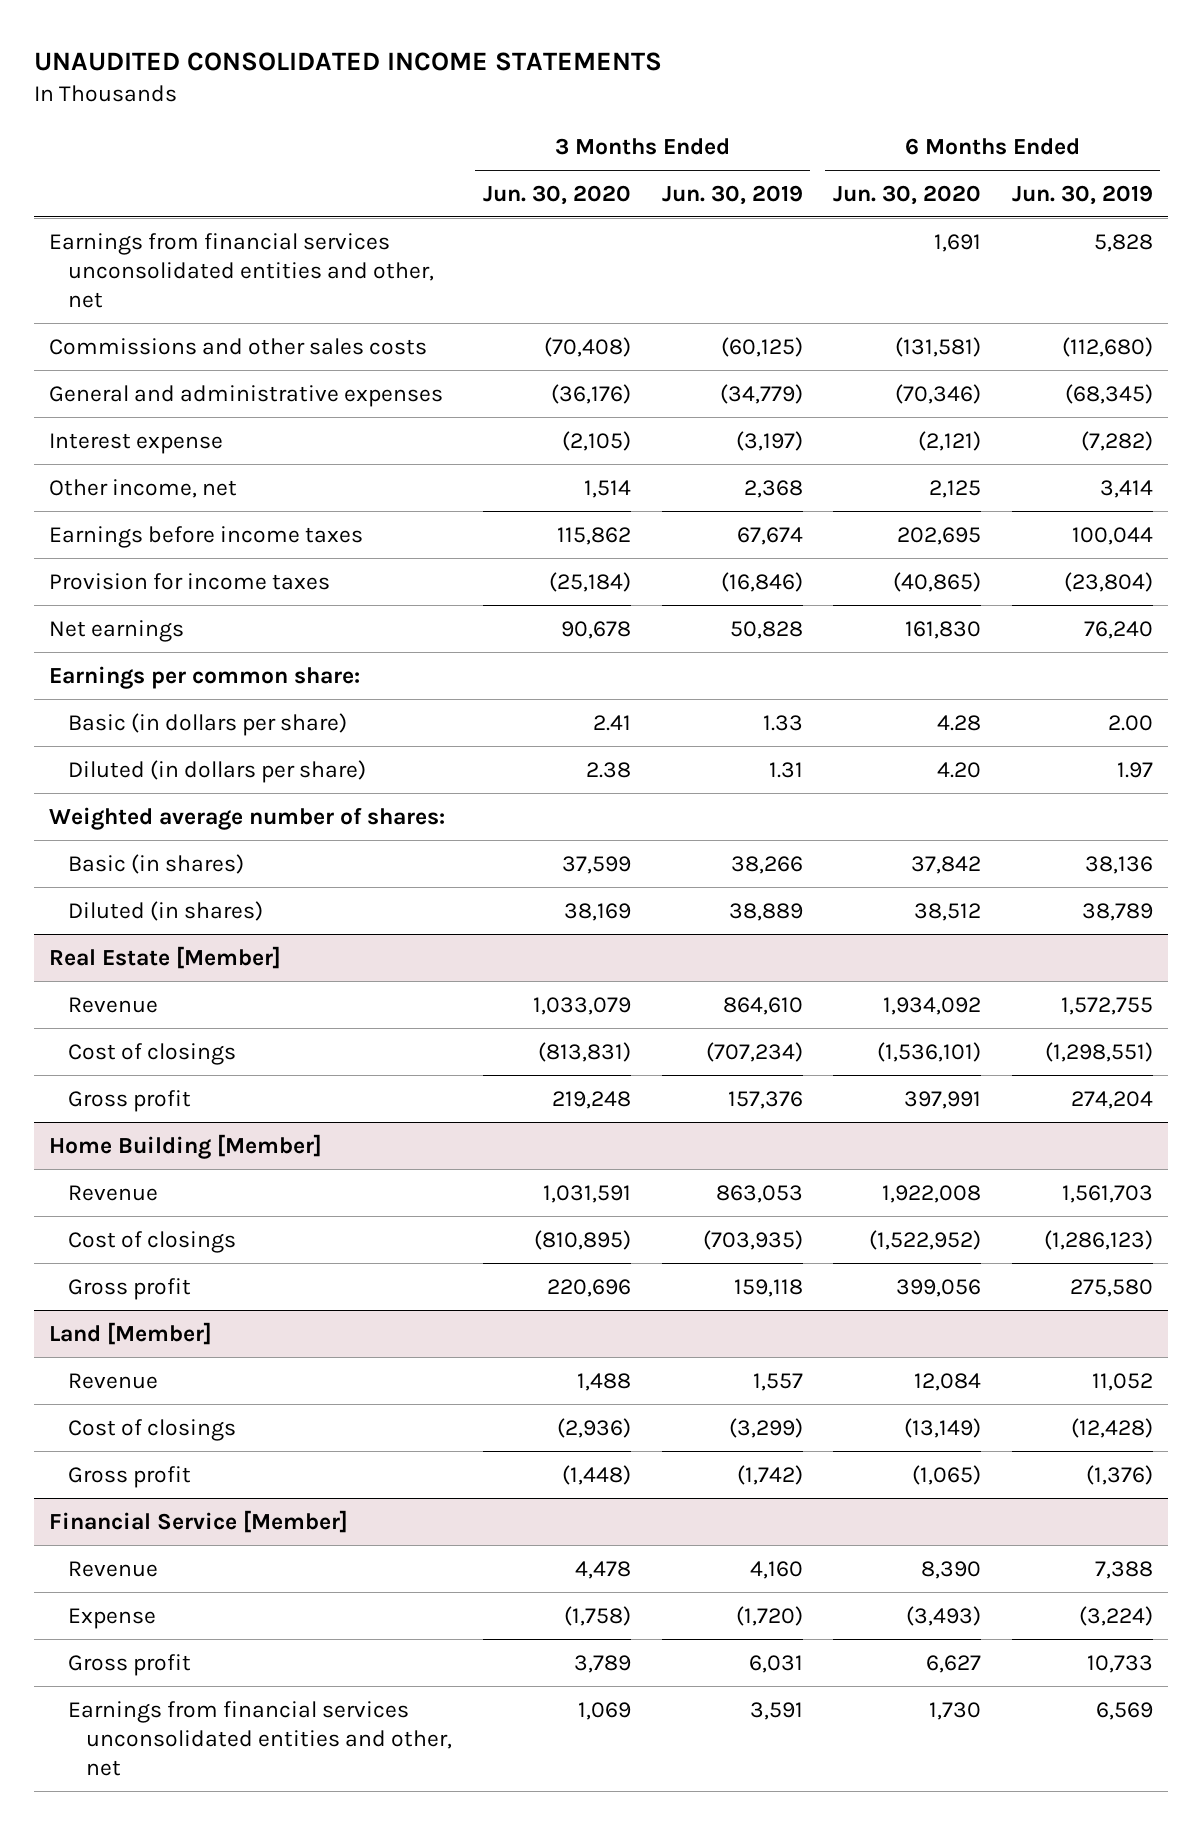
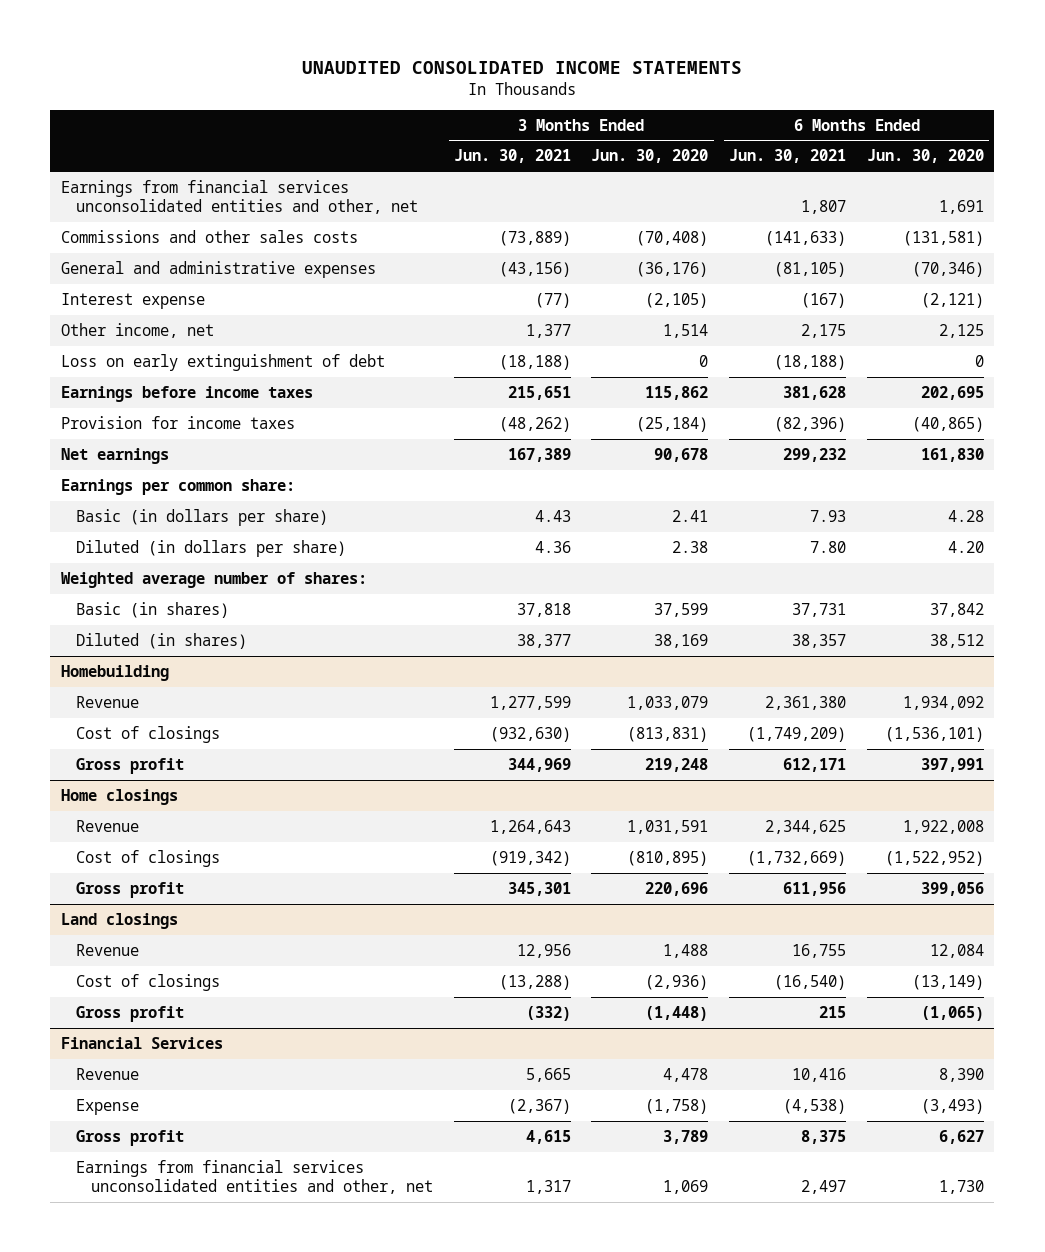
- | 3 Months Ended Jun. 30, 2020 | 3 Months Ended Jun. 30, 2019 | 6 Months Ended Jun. 30, 2020 | 6 Months Ended Jun. 30, 2019
+ | 3 Months Ended Jun. 30, 2021 | 3 Months Ended Jun. 30, 2020 | 6 Months Ended Jun. 30, 2021 | 6 Months Ended Jun. 30, 2020
+ Loss on early extinguishment of debt | (18,188) | 0 | (18,188) | 0
- Real Estate [Member]
+ Homebuilding
- Home Building [Member]
+ Home closings
- Land [Member]
+ Land closings
- Financial Service [Member]
+ Financial Services

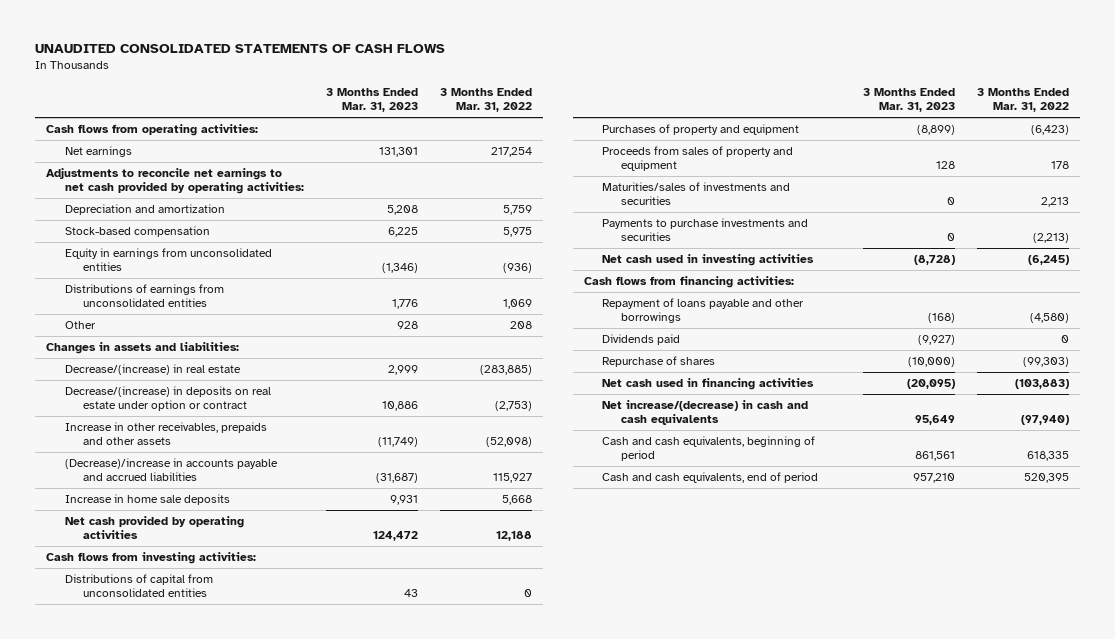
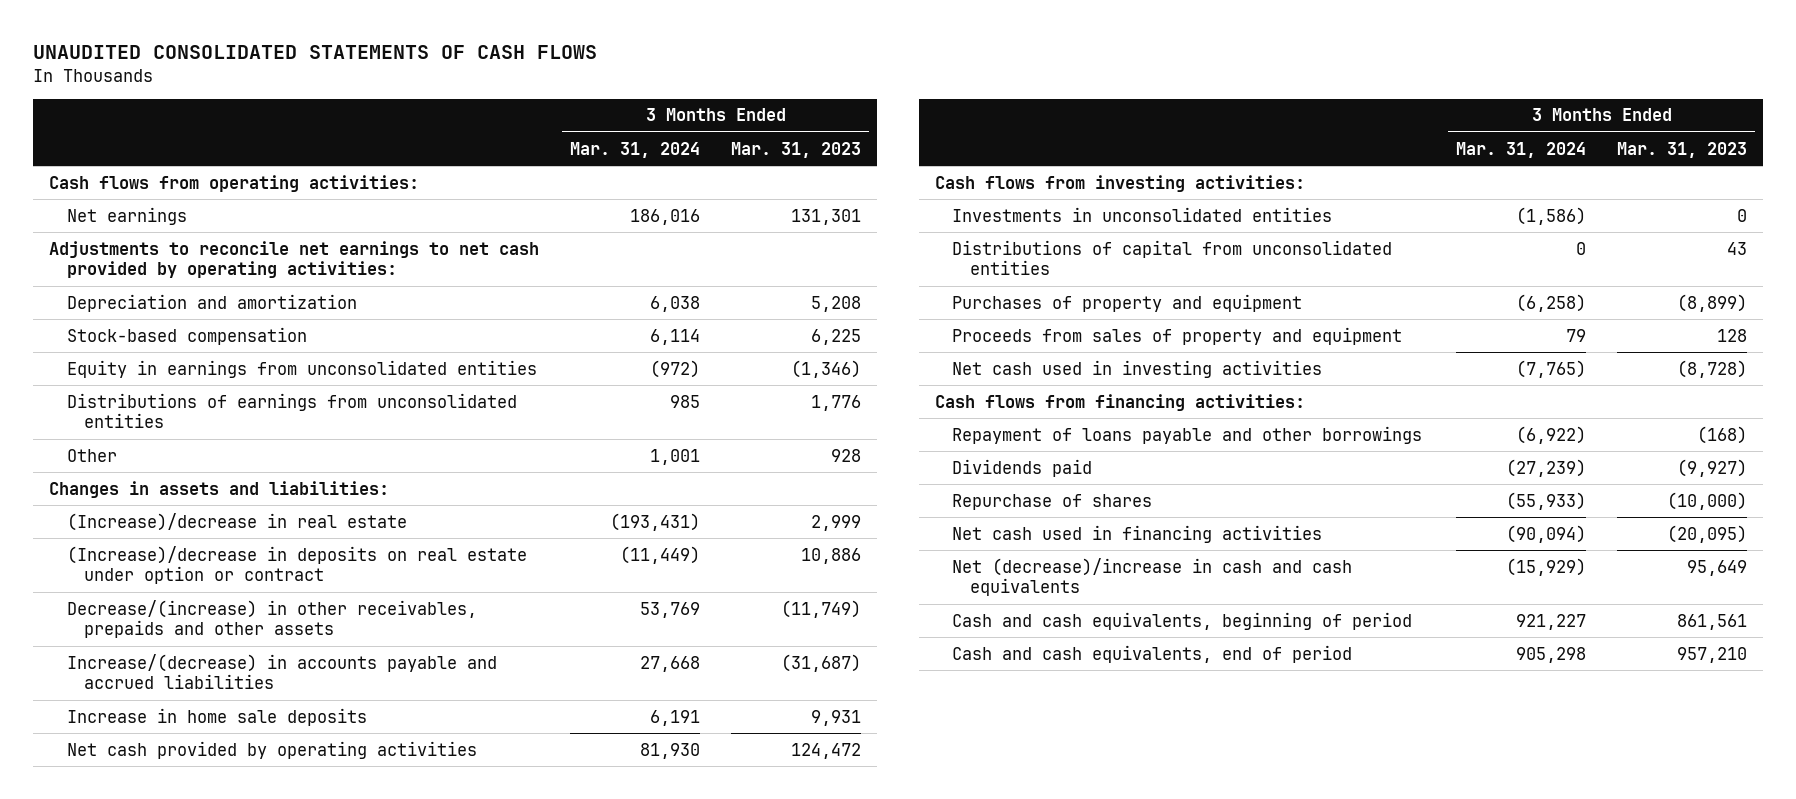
- | 3 Months Ended Mar. 31, 2023 | 3 Months Ended Mar. 31, 2022
+ | 3 Months Ended Mar. 31, 2024 | 3 Months Ended Mar. 31, 2023
- Decrease/(increase) in real estate | 2,999 | (283,885)
- Decrease/(increase) in deposits on real estate under option or contract | 10,886 | (2,753)
- Increase in other receivables, prepaids and other assets | (11,749) | (52,098)
- (Decrease)/increase in accounts payable and accrued liabilities | (31,687) | 115,927
+ (Increase)/decrease in real estate | (193,431) | 2,999
+ (Increase)/decrease in deposits on real estate under option or contract | (11,449) | 10,886
+ Decrease/(increase) in other receivables, prepaids and other assets | 53,769 | (11,749)
+ Increase/(decrease) in accounts payable and accrued liabilities | 27,668 | (31,687)
+ Investments in unconsolidated entities | (1,586) | 0
- Maturities/sales of investments and securities | 0 | 2,213
- Payments to purchase investments and securities | 0 | (2,213)
- Net increase/(decrease) in cash and cash equivalents | 95,649 | (97,940)
+ Net (decrease)/increase in cash and cash equivalents | (15,929) | 95,649

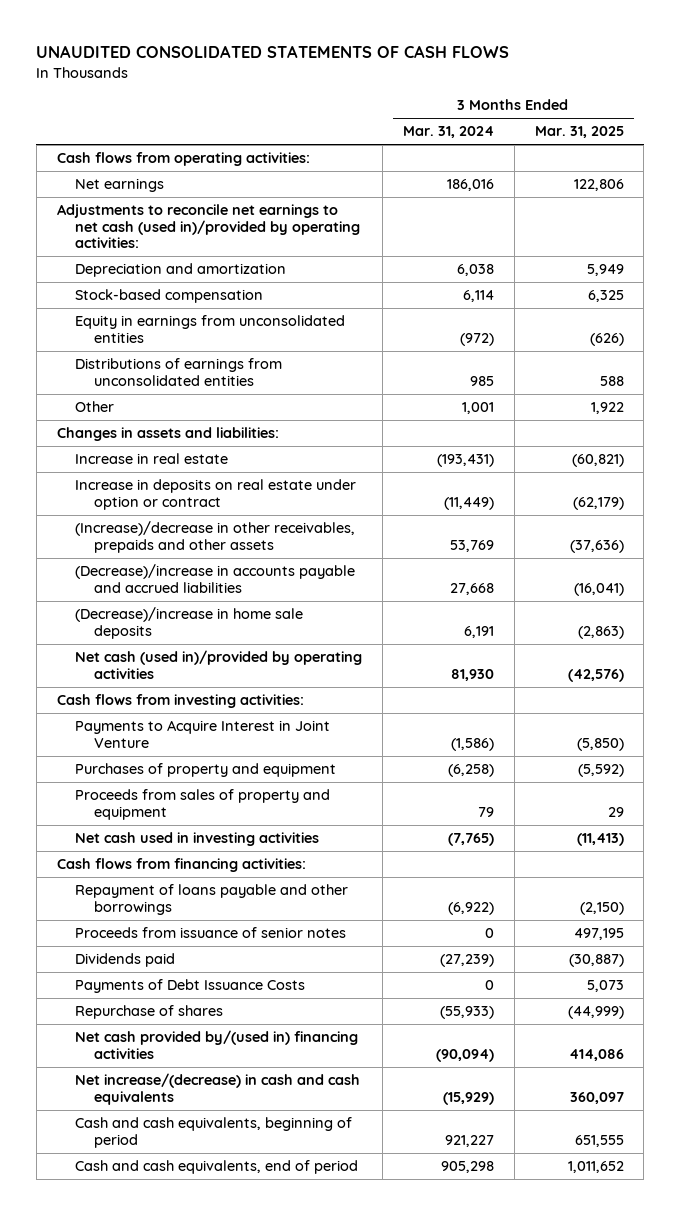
- | 3 Months Ended Mar. 31, 2024 | 3 Months Ended Mar. 31, 2023
+ | 3 Months Ended Mar. 31, 2024 | 3 Months Ended Mar. 31, 2025
- Adjustments to reconcile net earnings to net cash provided by operating activities:
+ Adjustments to reconcile net earnings to net cash (used in)/provided by operating activities:
- (Increase)/decrease in real estate | (193,431) | 2,999
- (Increase)/decrease in deposits on real estate under option or contract | (11,449) | 10,886
- Decrease/(increase) in other receivables, prepaids and other assets | 53,769 | (11,749)
- Increase/(decrease) in accounts payable and accrued liabilities | 27,668 | (31,687)
- Increase in home sale deposits | 6,191 | 9,931
- Net cash provided by operating activities | 81,930 | 124,472
+ Increase in real estate | (193,431) | (60,821)
+ Increase in deposits on real estate under option or contract | (11,449) | (62,179)
+ (Increase)/decrease in other receivables, prepaids and other assets | 53,769 | (37,636)
+ (Decrease)/increase in accounts payable and accrued liabilities | 27,668 | (16,041)
+ (Decrease)/increase in home sale deposits | 6,191 | (2,863)
+ Net cash (used in)/provided by operating activities | 81,930 | (42,576)
- Investments in unconsolidated entities | (1,586) | 0
- Distributions of capital from unconsolidated entities | 0 | 43
+ Payments to Acquire Interest in Joint Venture | (1,586) | (5,850)
+ Proceeds from issuance of senior notes | 0 | 497,195
+ Payments of Debt Issuance Costs | 0 | 5,073
- Net cash used in financing activities | (90,094) | (20,095)
- Net (decrease)/increase in cash and cash equivalents | (15,929) | 95,649
+ Net cash provided by/(used in) financing activities | (90,094) | 414,086
+ Net increase/(decrease) in cash and cash equivalents | (15,929) | 360,097

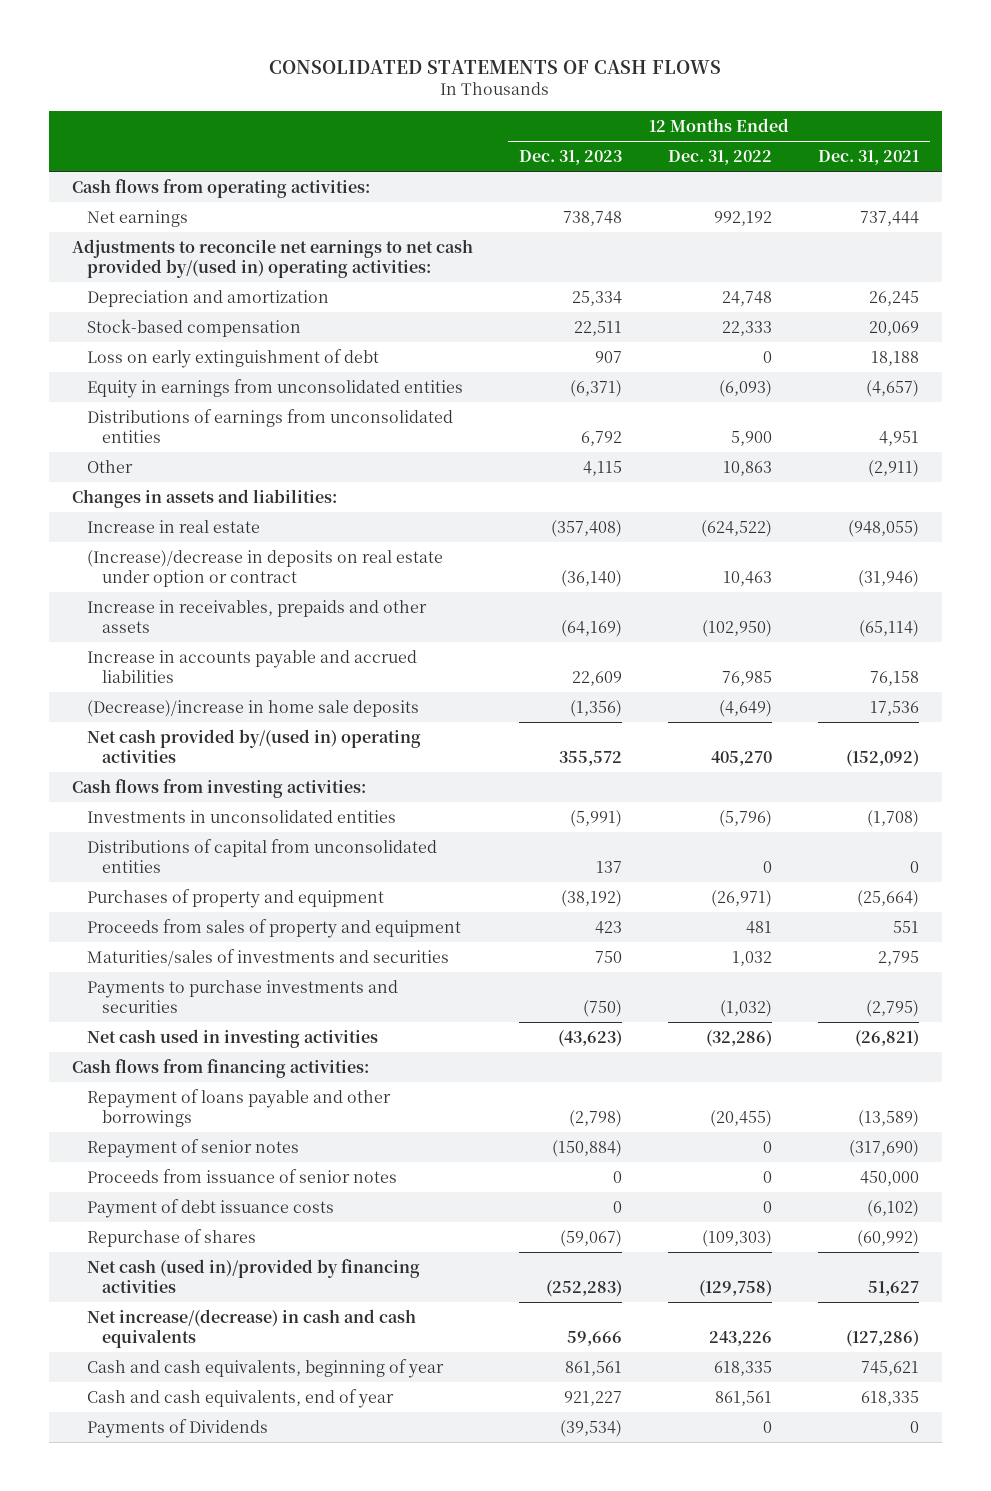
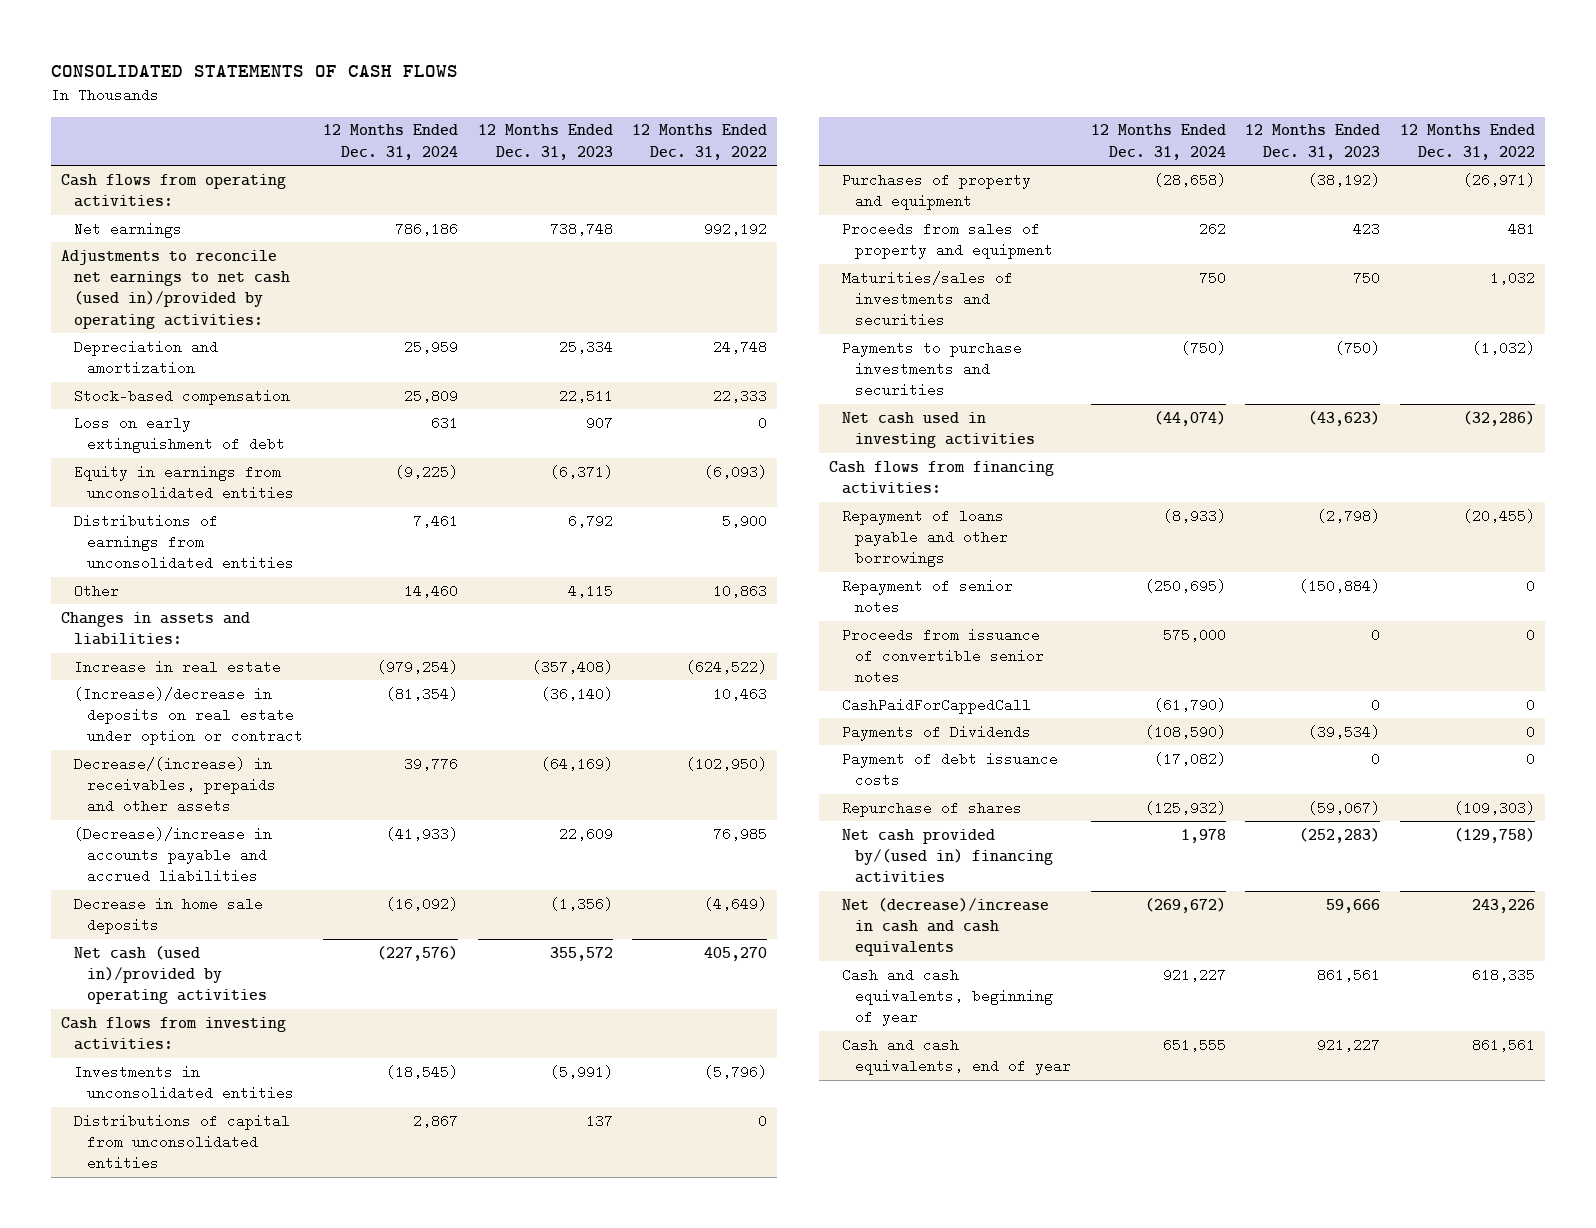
- | 12 Months Ended Dec. 31, 2023 | 12 Months Ended Dec. 31, 2022 | 12 Months Ended Dec. 31, 2021
+ | 12 Months Ended Dec. 31, 2024 | 12 Months Ended Dec. 31, 2023 | 12 Months Ended Dec. 31, 2022
- Adjustments to reconcile net earnings to net cash provided by/(used in) operating activities:
+ Adjustments to reconcile net earnings to net cash (used in)/provided by operating activities:
- Increase in receivables, prepaids and other assets | (64,169) | (102,950) | (65,114)
- Increase in accounts payable and accrued liabilities | 22,609 | 76,985 | 76,158
- (Decrease)/increase in home sale deposits | (1,356) | (4,649) | 17,536
- Net cash provided by/(used in) operating activities | 355,572 | 405,270 | (152,092)
+ Decrease/(increase) in receivables, prepaids and other assets | 39,776 | (64,169) | (102,950)
+ (Decrease)/increase in accounts payable and accrued liabilities | (41,933) | 22,609 | 76,985
+ Decrease in home sale deposits | (16,092) | (1,356) | (4,649)
+ Net cash (used in)/provided by operating activities | (227,576) | 355,572 | 405,270
- Proceeds from issuance of senior notes | 0 | 0 | 450,000
+ Proceeds from issuance of convertible senior notes | 575,000 | 0 | 0
+ CashPaidForCappedCall | (61,790) | 0 | 0
moved up: Payments of Dividends | (108,590) | (39,534) | 0
- Net cash (used in)/provided by financing activities | (252,283) | (129,758) | 51,627
- Net increase/(decrease) in cash and cash equivalents | 59,666 | 243,226 | (127,286)
+ Net cash provided by/(used in) financing activities | 1,978 | (252,283) | (129,758)
+ Net (decrease)/increase in cash and cash equivalents | (269,672) | 59,666 | 243,226

